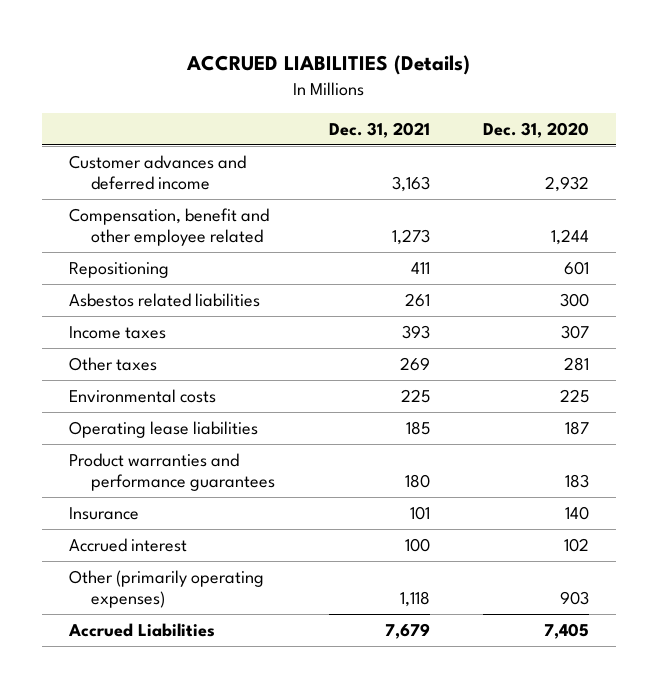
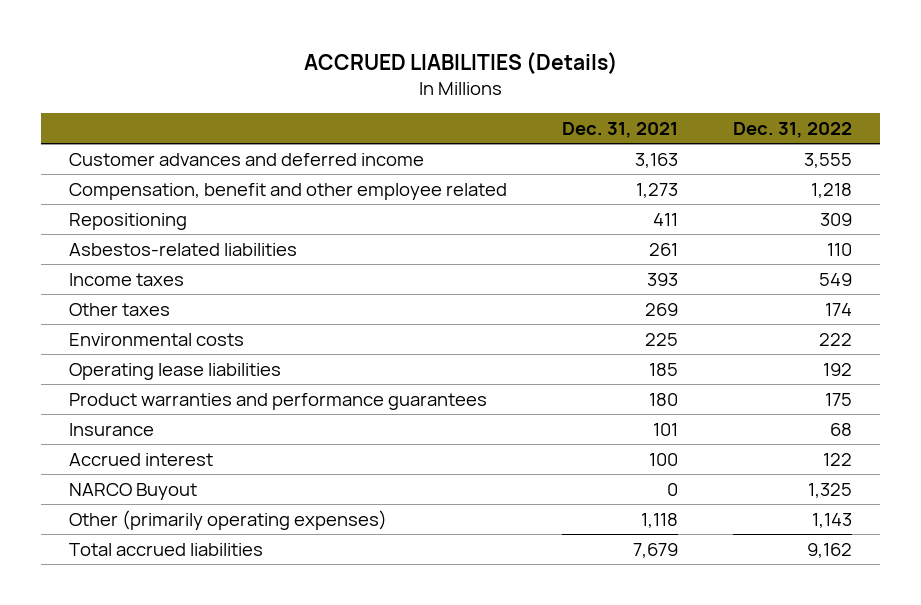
- | Dec. 31, 2021 | Dec. 31, 2020
+ | Dec. 31, 2021 | Dec. 31, 2022
- Asbestos related liabilities | 261 | 300
+ Asbestos-related liabilities | 261 | 110
+ NARCO Buyout | 0 | 1,325
- Accrued Liabilities | 7,679 | 7,405
+ Total accrued liabilities | 7,679 | 9,162

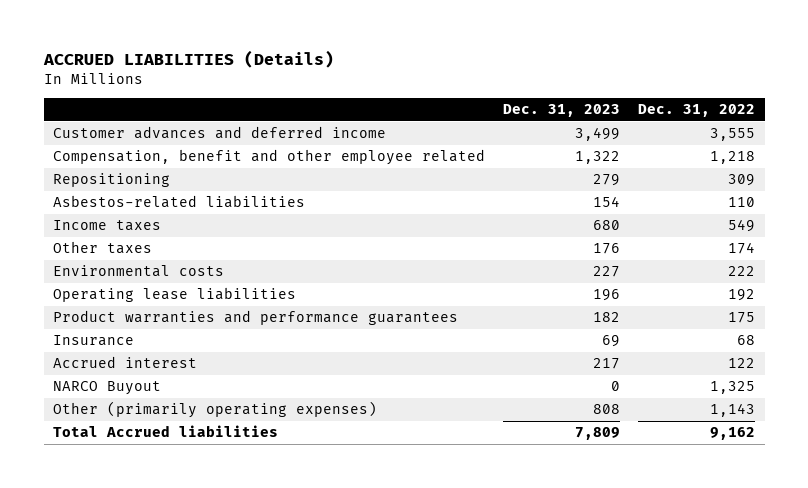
- | Dec. 31, 2021 | Dec. 31, 2022
+ | Dec. 31, 2023 | Dec. 31, 2022
- Total accrued liabilities | 7,679 | 9,162
+ Total Accrued liabilities | 7,809 | 9,162

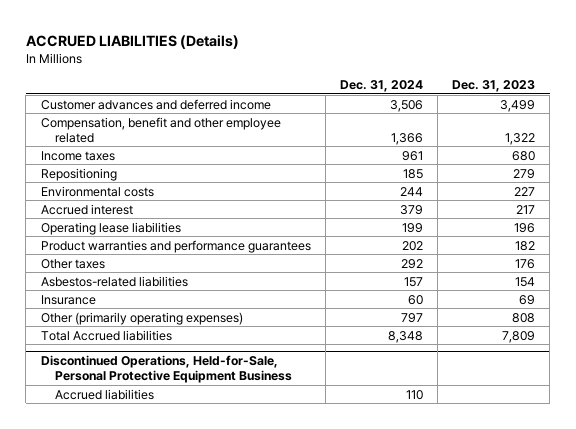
- | Dec. 31, 2023 | Dec. 31, 2022
+ | Dec. 31, 2024 | Dec. 31, 2023
moved down: Repositioning | 185 | 279
moved up: Accrued interest | 379 | 217
moved down: Other taxes | 292 | 176
moved down: Asbestos-related liabilities | 157 | 154
- NARCO Buyout | 0 | 1,325
+ Discontinued Operations, Held-for-Sale, Personal Protective Equipment Business
+ Accrued liabilities | 110 |

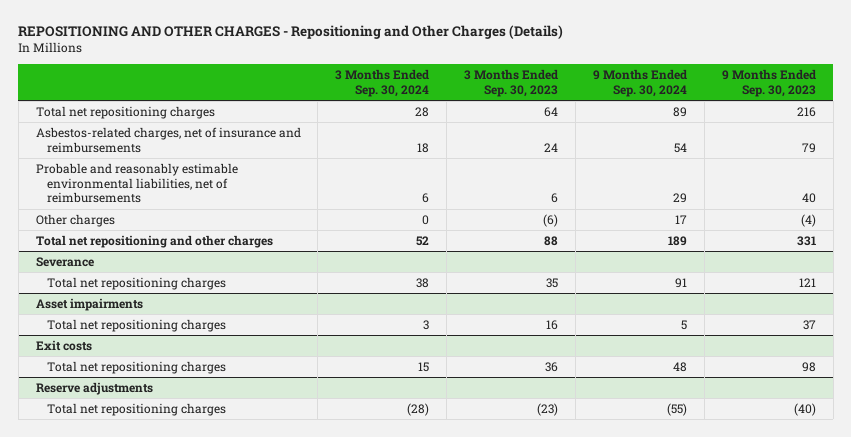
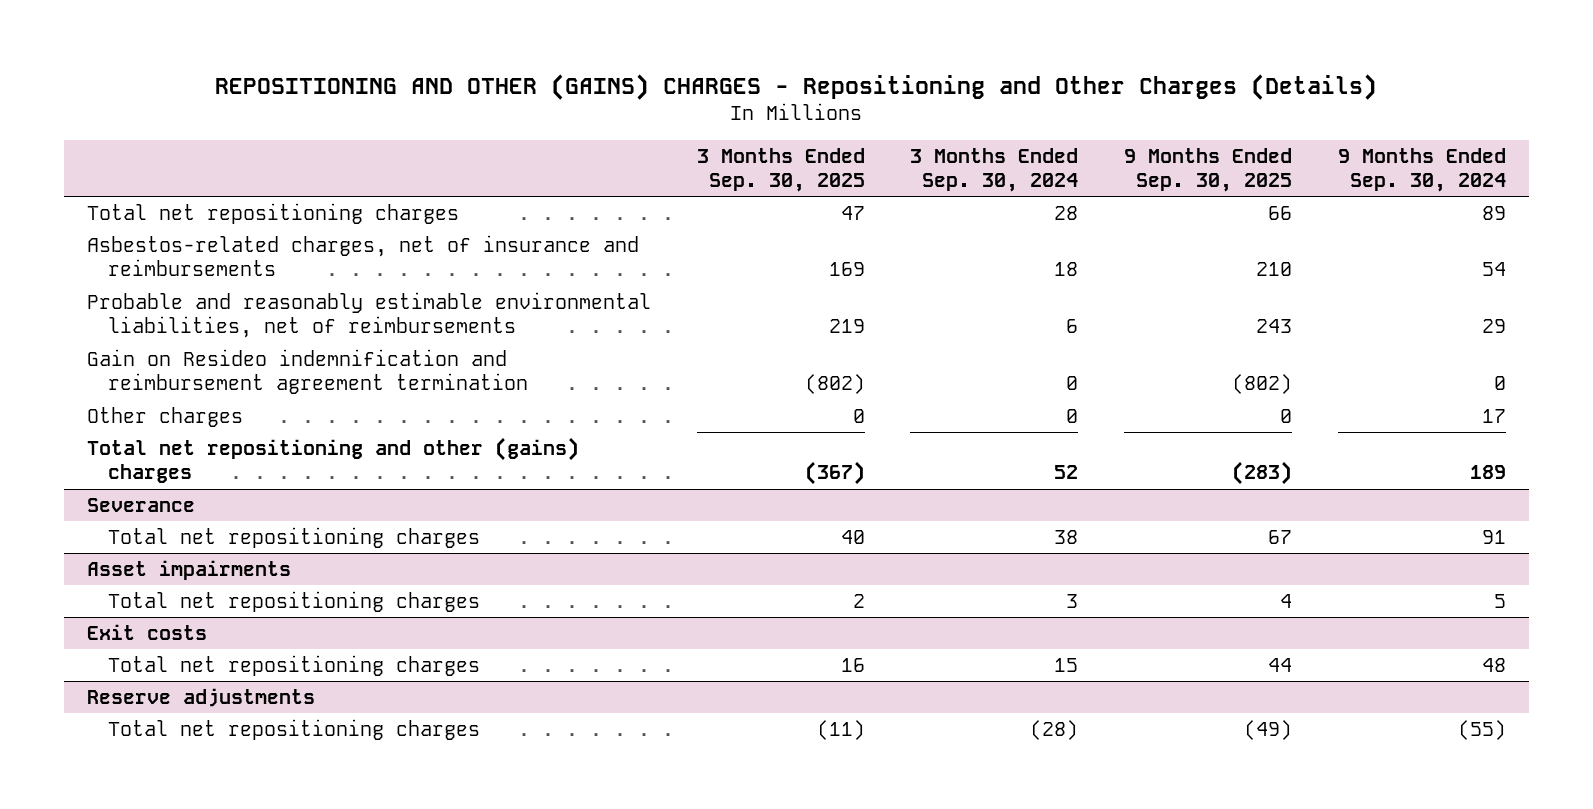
- REPOSITIONING AND OTHER CHARGES - Repositioning and Other Charges (Details)
+ REPOSITIONING AND OTHER (GAINS) CHARGES - Repositioning and Other Charges (Details)
- | 3 Months Ended Sep. 30, 2024 | 3 Months Ended Sep. 30, 2023 | 9 Months Ended Sep. 30, 2024 | 9 Months Ended Sep. 30, 2023
+ | 3 Months Ended Sep. 30, 2025 | 3 Months Ended Sep. 30, 2024 | 9 Months Ended Sep. 30, 2025 | 9 Months Ended Sep. 30, 2024
+ Gain on Resideo indemnification and reimbursement agreement termination | (802) | 0 | (802) | 0
- Total net repositioning and other charges | 52 | 88 | 189 | 331
+ Total net repositioning and other (gains) charges | (367) | 52 | (283) | 189

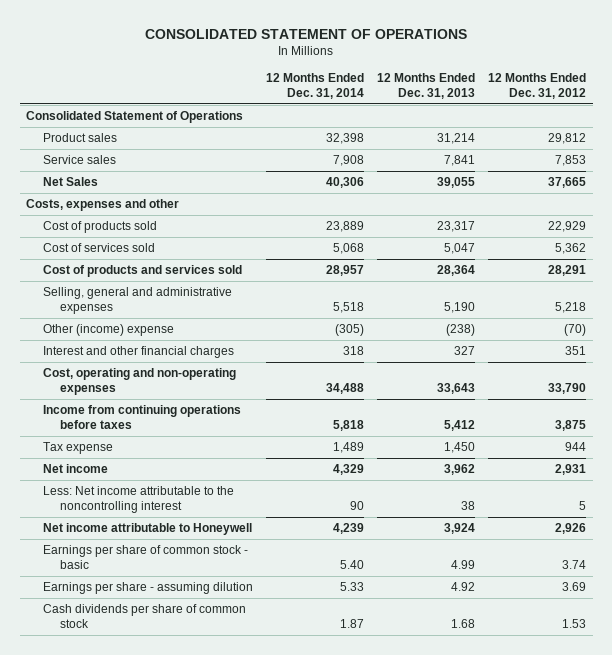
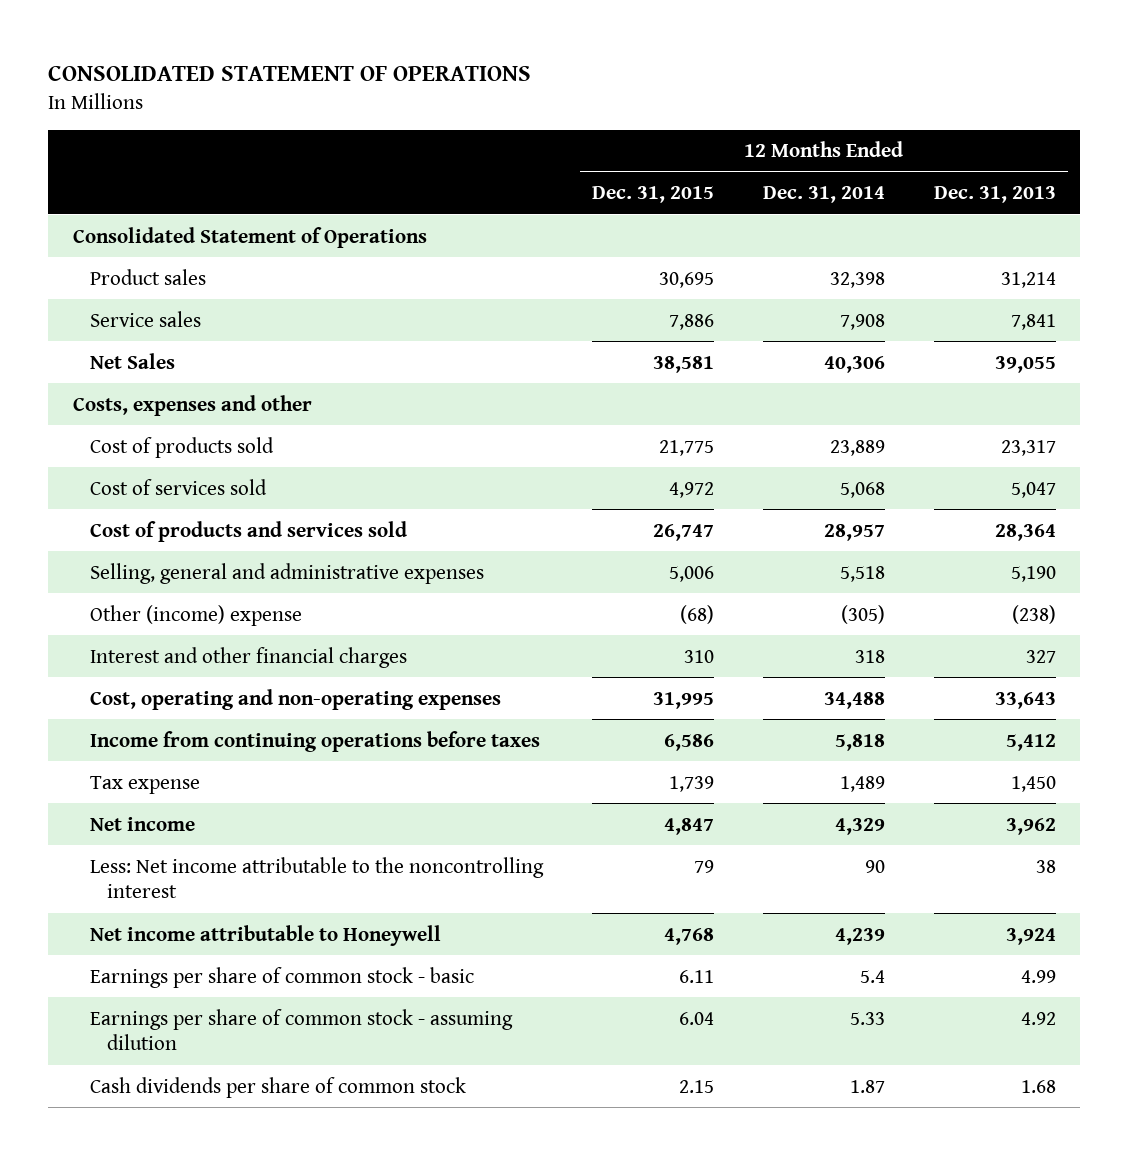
- | 12 Months Ended Dec. 31, 2014 | 12 Months Ended Dec. 31, 2013 | 12 Months Ended Dec. 31, 2012
+ | 12 Months Ended Dec. 31, 2015 | 12 Months Ended Dec. 31, 2014 | 12 Months Ended Dec. 31, 2013
- Earnings per share of common stock - basic | 5.40 | 4.99 | 3.74
- Earnings per share - assuming dilution | 5.33 | 4.92 | 3.69
+ Earnings per share of common stock - basic | 6.11 | 5.4 | 4.99
+ Earnings per share of common stock - assuming dilution | 6.04 | 5.33 | 4.92

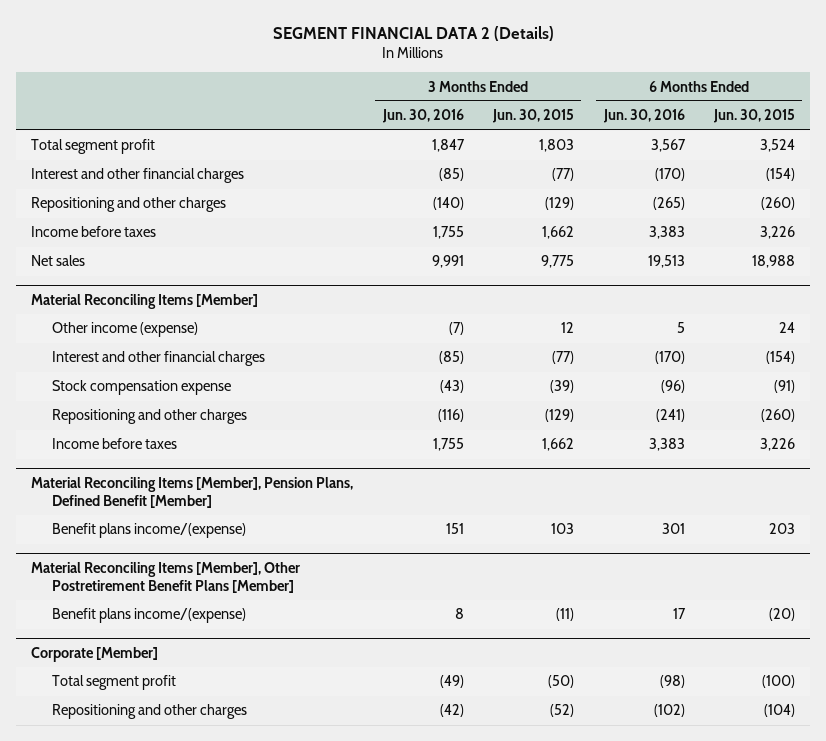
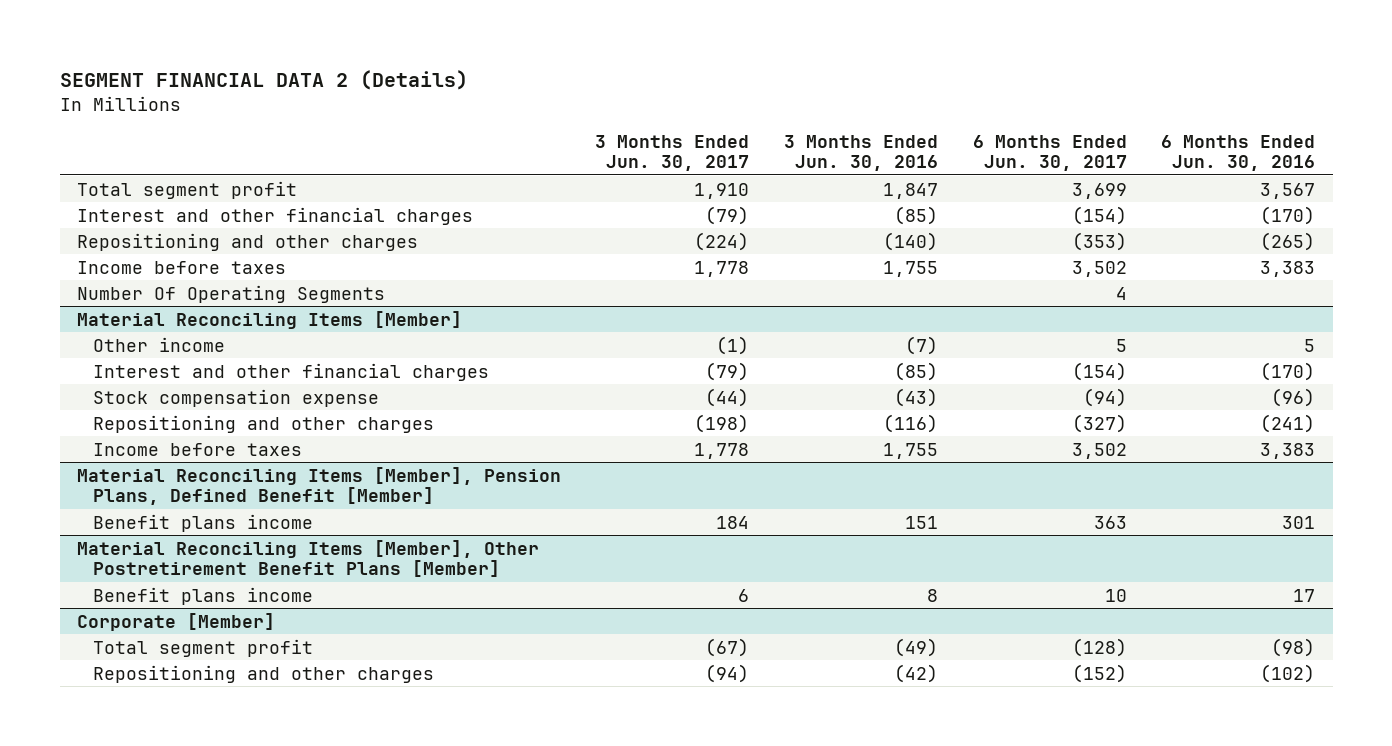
- | 3 Months Ended Jun. 30, 2016 | 3 Months Ended Jun. 30, 2015 | 6 Months Ended Jun. 30, 2016 | 6 Months Ended Jun. 30, 2015
+ | 3 Months Ended Jun. 30, 2017 | 3 Months Ended Jun. 30, 2016 | 6 Months Ended Jun. 30, 2017 | 6 Months Ended Jun. 30, 2016
- Net sales | 9,991 | 9,775 | 19,513 | 18,988
+ Number Of Operating Segments | | | 4 |
@ Material Reconciling Items [Member]
- Other income (expense) | (7) | 12 | 5 | 24
+ Other income | (1) | (7) | 5 | 5
@ Material Reconciling Items [Member], Pension Plans, Defined Benefit [Member]
- Benefit plans income/(expense) | 151 | 103 | 301 | 203
+ Benefit plans income | 184 | 151 | 363 | 301
@ Material Reconciling Items [Member], Other Postretirement Benefit Plans [Member]
- Benefit plans income/(expense) | 8 | (11) | 17 | (20)
+ Benefit plans income | 6 | 8 | 10 | 17

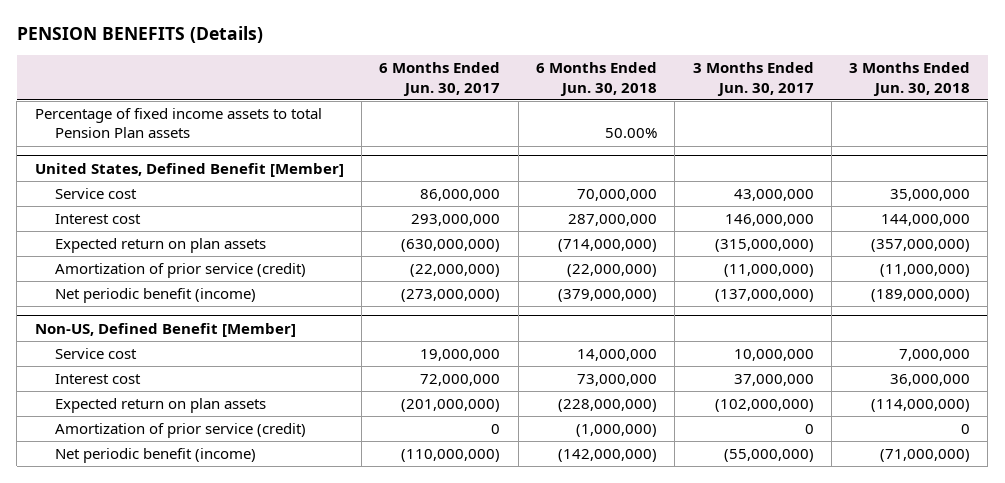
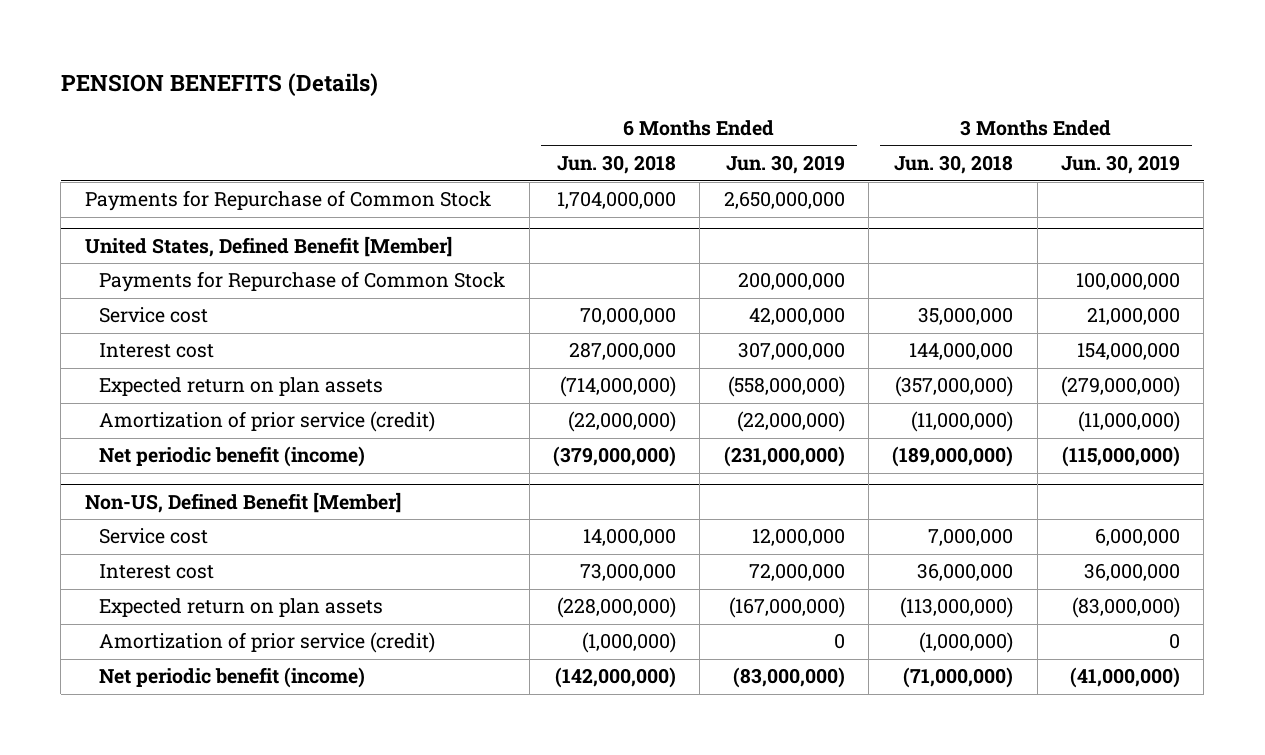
- | 6 Months Ended Jun. 30, 2017 | 6 Months Ended Jun. 30, 2018 | 3 Months Ended Jun. 30, 2017 | 3 Months Ended Jun. 30, 2018
+ | 6 Months Ended Jun. 30, 2018 | 6 Months Ended Jun. 30, 2019 | 3 Months Ended Jun. 30, 2018 | 3 Months Ended Jun. 30, 2019
- Percentage of fixed income assets to total Pension Plan assets | | 50.00% | |
+ Payments for Repurchase of Common Stock | 1,704,000,000 | 2,650,000,000 | |
@ United States, Defined Benefit [Member]
+ Payments for Repurchase of Common Stock | | 200,000,000 | | 100,000,000
@ Non-US, Defined Benefit [Member]
- Expected return on plan assets | (201,000,000) | (228,000,000) | (102,000,000) | (114,000,000)
- Amortization of prior service (credit) | 0 | (1,000,000) | 0 | 0
+ Expected return on plan assets | (228,000,000) | (167,000,000) | (113,000,000) | (83,000,000)
+ Amortization of prior service (credit) | (1,000,000) | 0 | (1,000,000) | 0

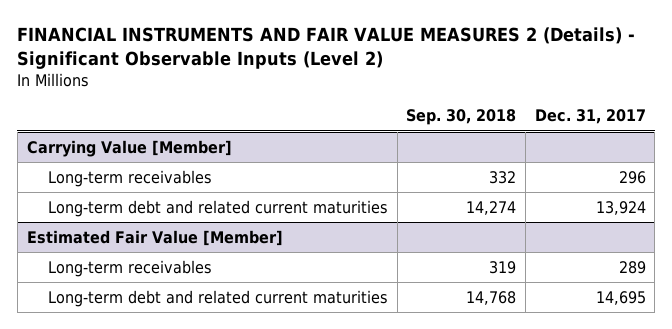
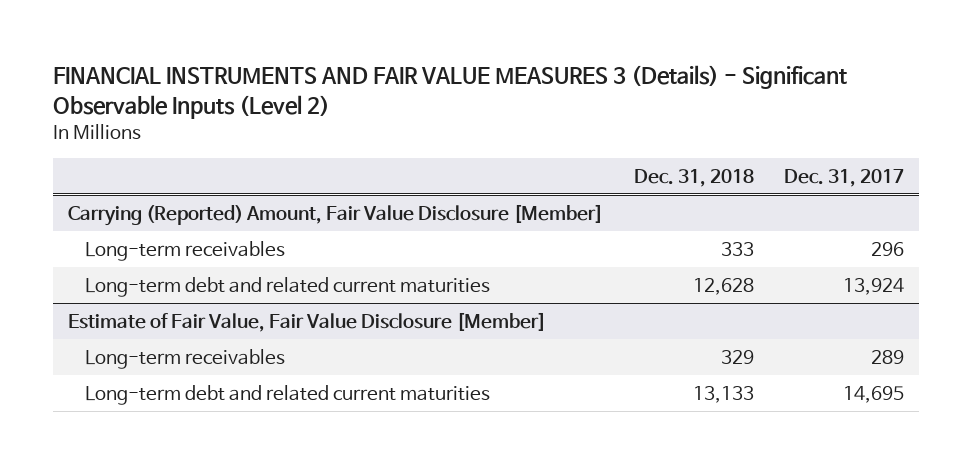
- FINANCIAL INSTRUMENTS AND FAIR VALUE MEASURES 2 (Details) - Significant Observable Inputs (Level 2)
+ FINANCIAL INSTRUMENTS AND FAIR VALUE MEASURES 3 (Details) - Significant Observable Inputs (Level 2)
- | Sep. 30, 2018 | Dec. 31, 2017
+ | Dec. 31, 2018 | Dec. 31, 2017
- Carrying Value [Member]
+ Carrying (Reported) Amount, Fair Value Disclosure [Member]
- Estimated Fair Value [Member]
+ Estimate of Fair Value, Fair Value Disclosure [Member]

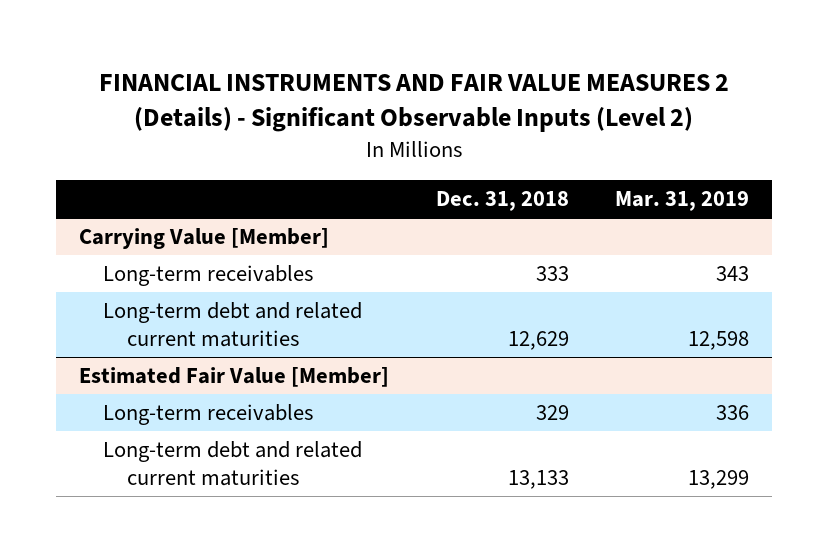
- FINANCIAL INSTRUMENTS AND FAIR VALUE MEASURES 3 (Details) - Significant Observable Inputs (Level 2)
+ FINANCIAL INSTRUMENTS AND FAIR VALUE MEASURES 2 (Details) - Significant Observable Inputs (Level 2)
- | Dec. 31, 2018 | Dec. 31, 2017
+ | Dec. 31, 2018 | Mar. 31, 2019
- Carrying (Reported) Amount, Fair Value Disclosure [Member]
+ Carrying Value [Member]
- Long-term debt and related current maturities | 12,628 | 13,924
- Estimate of Fair Value, Fair Value Disclosure [Member]
+ Long-term debt and related current maturities | 12,629 | 12,598
+ Estimated Fair Value [Member]

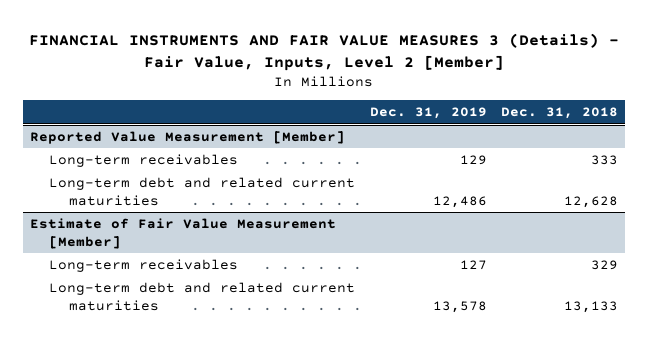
- FINANCIAL INSTRUMENTS AND FAIR VALUE MEASURES 2 (Details) - Significant Observable Inputs (Level 2)
+ FINANCIAL INSTRUMENTS AND FAIR VALUE MEASURES 3 (Details) - Fair Value, Inputs, Level 2 [Member]
- | Dec. 31, 2018 | Mar. 31, 2019
+ | Dec. 31, 2019 | Dec. 31, 2018
- Carrying Value [Member]
+ Reported Value Measurement [Member]
- Long-term debt and related current maturities | 12,629 | 12,598
- Estimated Fair Value [Member]
+ Long-term debt and related current maturities | 12,486 | 12,628
+ Estimate of Fair Value Measurement [Member]

